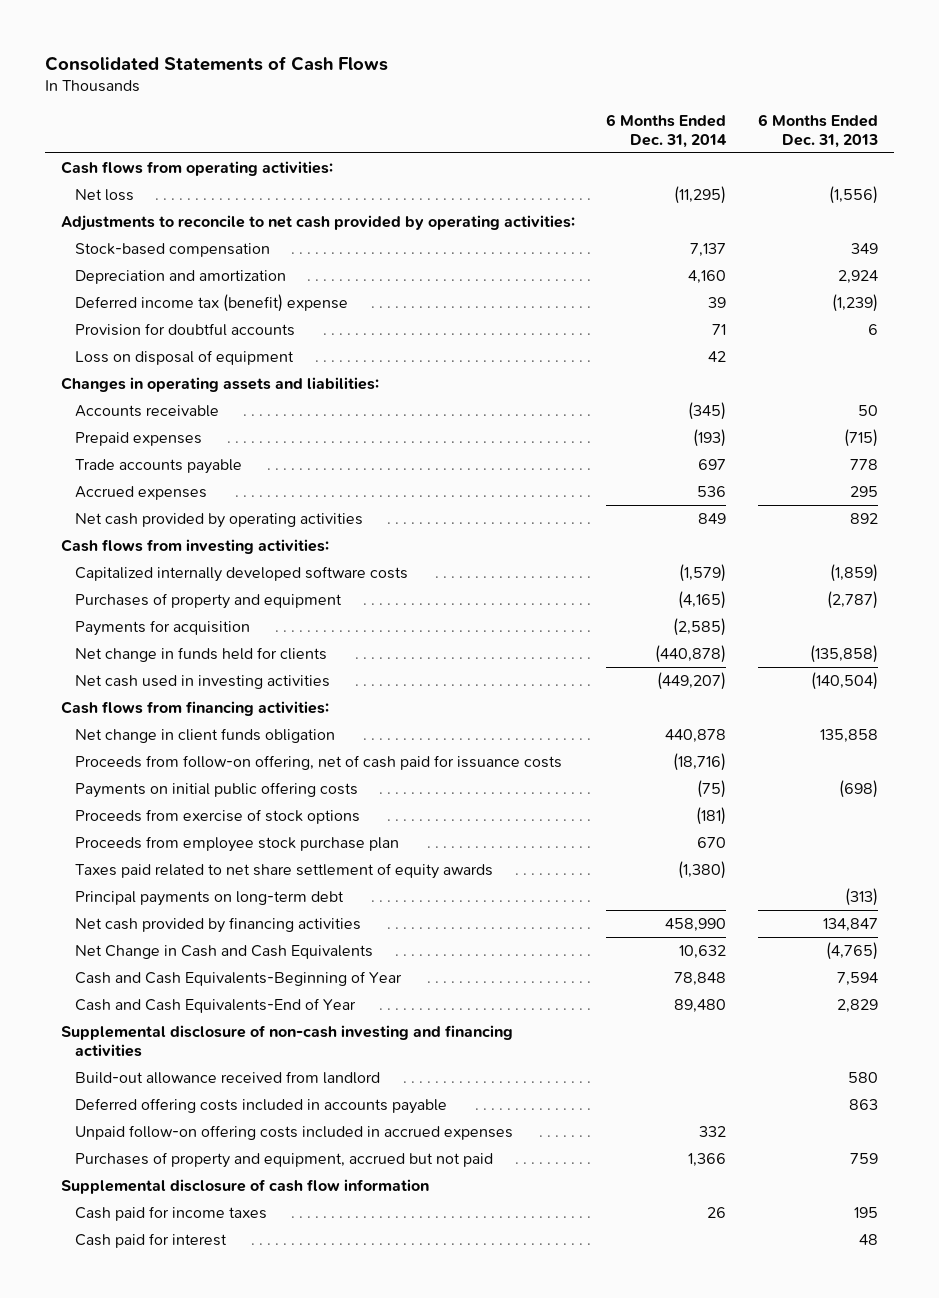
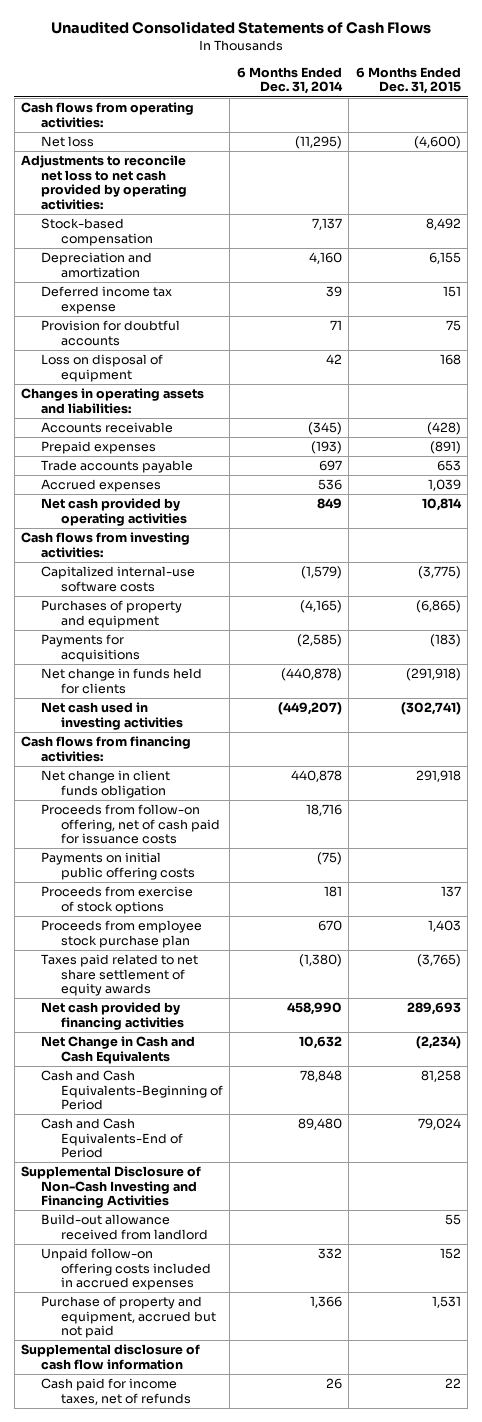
- Consolidated Statements of Cash Flows
+ Unaudited Consolidated Statements of Cash Flows
- | 6 Months Ended Dec. 31, 2014 | 6 Months Ended Dec. 31, 2013
+ | 6 Months Ended Dec. 31, 2014 | 6 Months Ended Dec. 31, 2015
- Adjustments to reconcile to net cash provided by operating activities:
+ Adjustments to reconcile net loss to net cash provided by operating activities:
- Deferred income tax (benefit) expense | 39 | (1,239)
+ Deferred income tax expense | 39 | 151
- Capitalized internally developed software costs | (1,579) | (1,859)
+ Capitalized internal-use software costs | (1,579) | (3,775)
- Payments for acquisition | (2,585) |
+ Payments for acquisitions | (2,585) | (183)
- Proceeds from follow-on offering, net of cash paid for issuance costs | (18,716) |
+ Proceeds from follow-on offering, net of cash paid for issuance costs | 18,716 |
- Proceeds from exercise of stock options | (181) |
+ Proceeds from exercise of stock options | 181 | 137
- Principal payments on long-term debt | | (313)
- Cash and Cash Equivalents-Beginning of Year | 78,848 | 7,594
- Cash and Cash Equivalents-End of Year | 89,480 | 2,829
- Supplemental disclosure of non-cash investing and financing activities
+ Cash and Cash Equivalents-Beginning of Period | 78,848 | 81,258
+ Cash and Cash Equivalents-End of Period | 89,480 | 79,024
+ Supplemental Disclosure of Non-Cash Investing and Financing Activities
- Deferred offering costs included in accounts payable | | 863
- Purchases of property and equipment, accrued but not paid | 1,366 | 759
+ Purchase of property and equipment, accrued but not paid | 1,366 | 1,531
- Cash paid for income taxes | 26 | 195
- Cash paid for interest | | 48
+ Cash paid for income taxes, net of refunds | 26 | 22

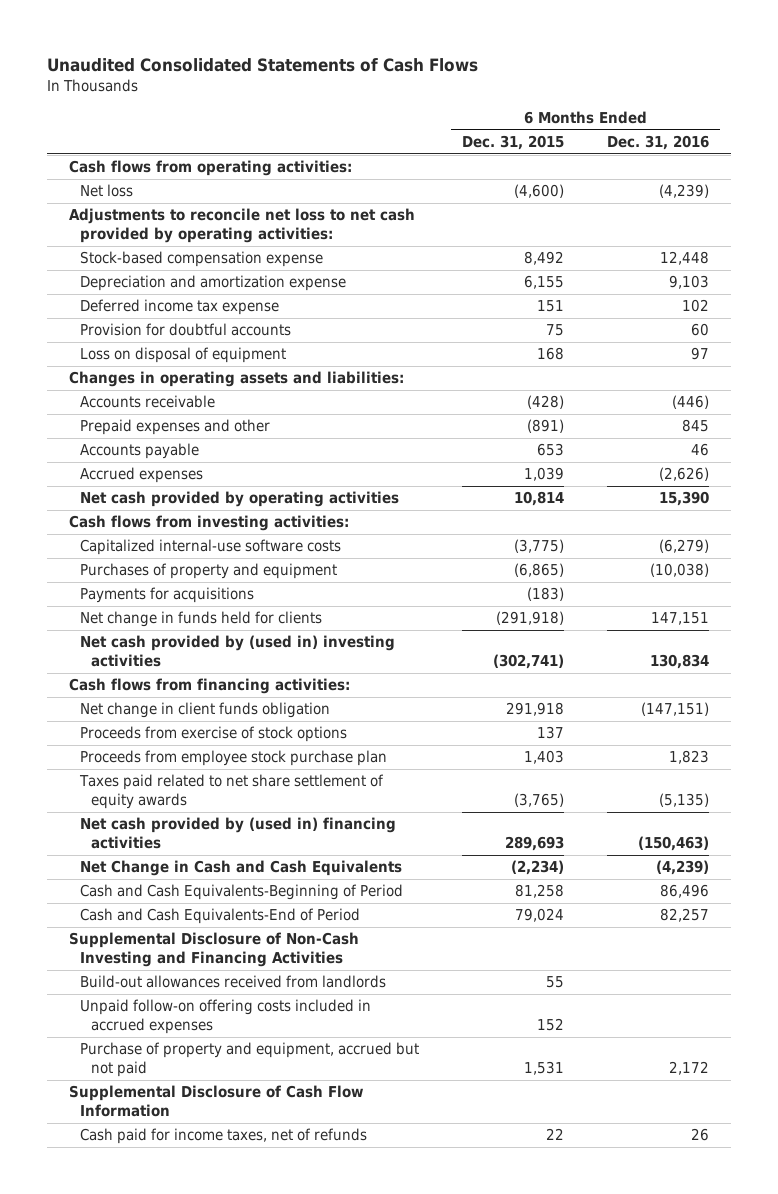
- | 6 Months Ended Dec. 31, 2014 | 6 Months Ended Dec. 31, 2015
+ | 6 Months Ended Dec. 31, 2015 | 6 Months Ended Dec. 31, 2016
- Stock-based compensation | 7,137 | 8,492
- Depreciation and amortization | 4,160 | 6,155
+ Stock-based compensation expense | 8,492 | 12,448
+ Depreciation and amortization expense | 6,155 | 9,103
- Prepaid expenses | (193) | (891)
- Trade accounts payable | 697 | 653
+ Prepaid expenses and other | (891) | 845
+ Accounts payable | 653 | 46
- Net cash used in investing activities | (449,207) | (302,741)
+ Net cash provided by (used in) investing activities | (302,741) | 130,834
- Proceeds from follow-on offering, net of cash paid for issuance costs | 18,716 |
- Payments on initial public offering costs | (75) |
- Net cash provided by financing activities | 458,990 | 289,693
+ Net cash provided by (used in) financing activities | 289,693 | (150,463)
- Build-out allowance received from landlord | | 55
+ Build-out allowances received from landlords | 55 |
- Supplemental disclosure of cash flow information
+ Supplemental Disclosure of Cash Flow Information

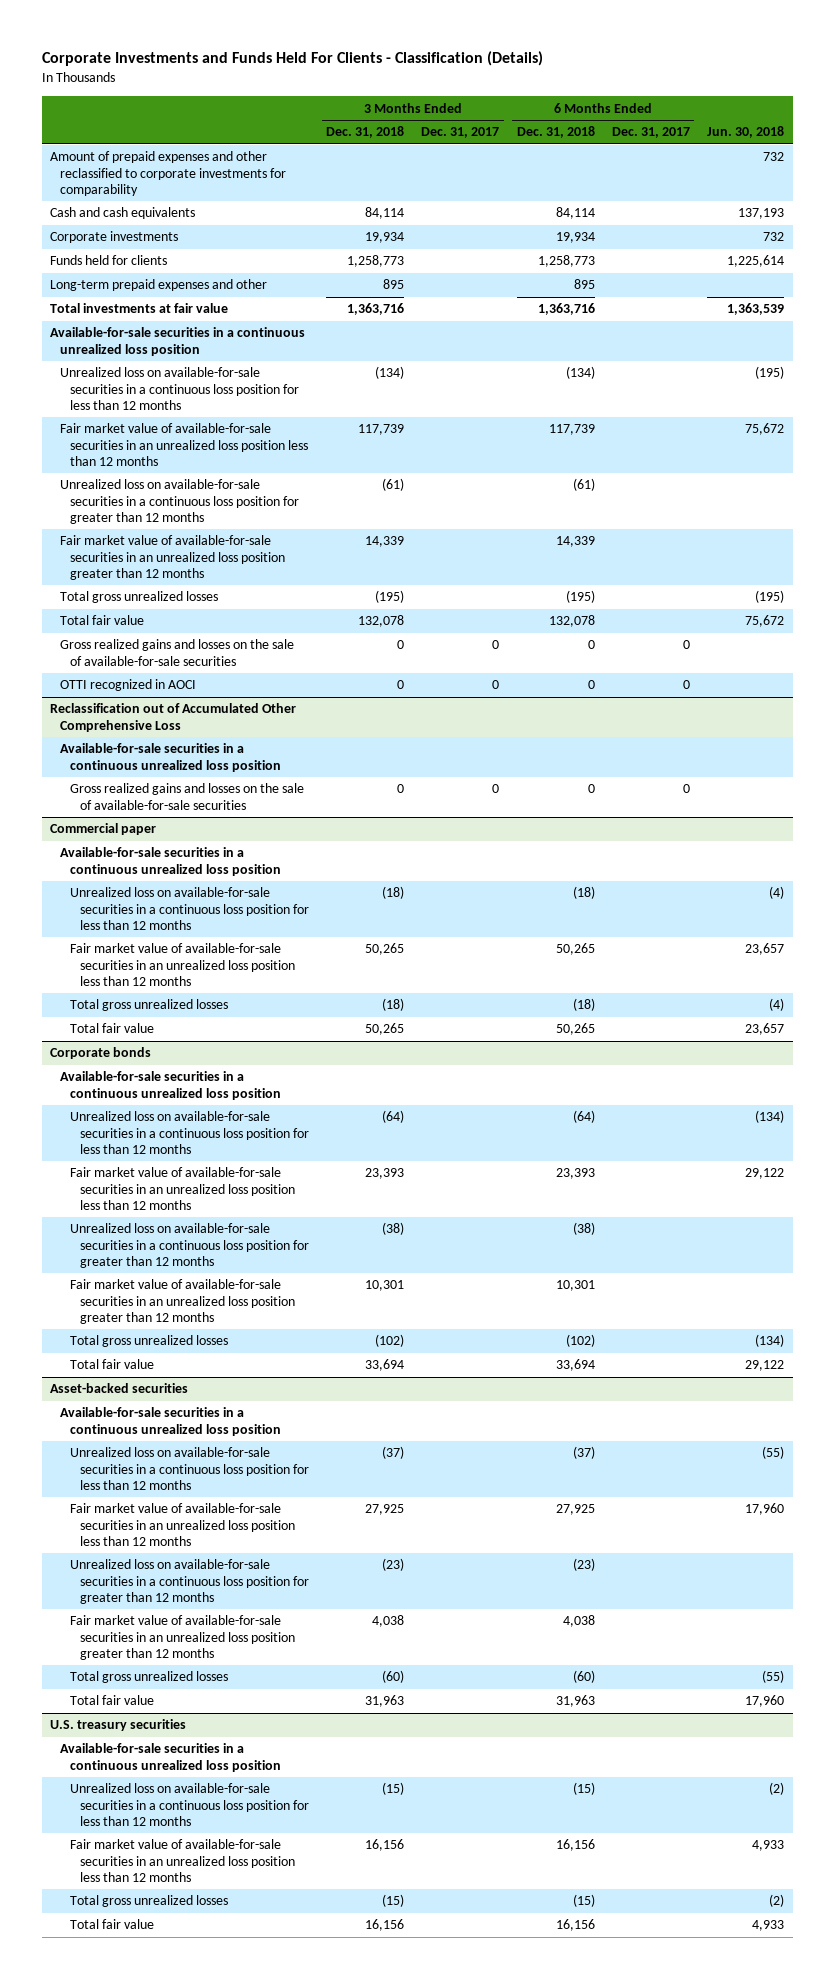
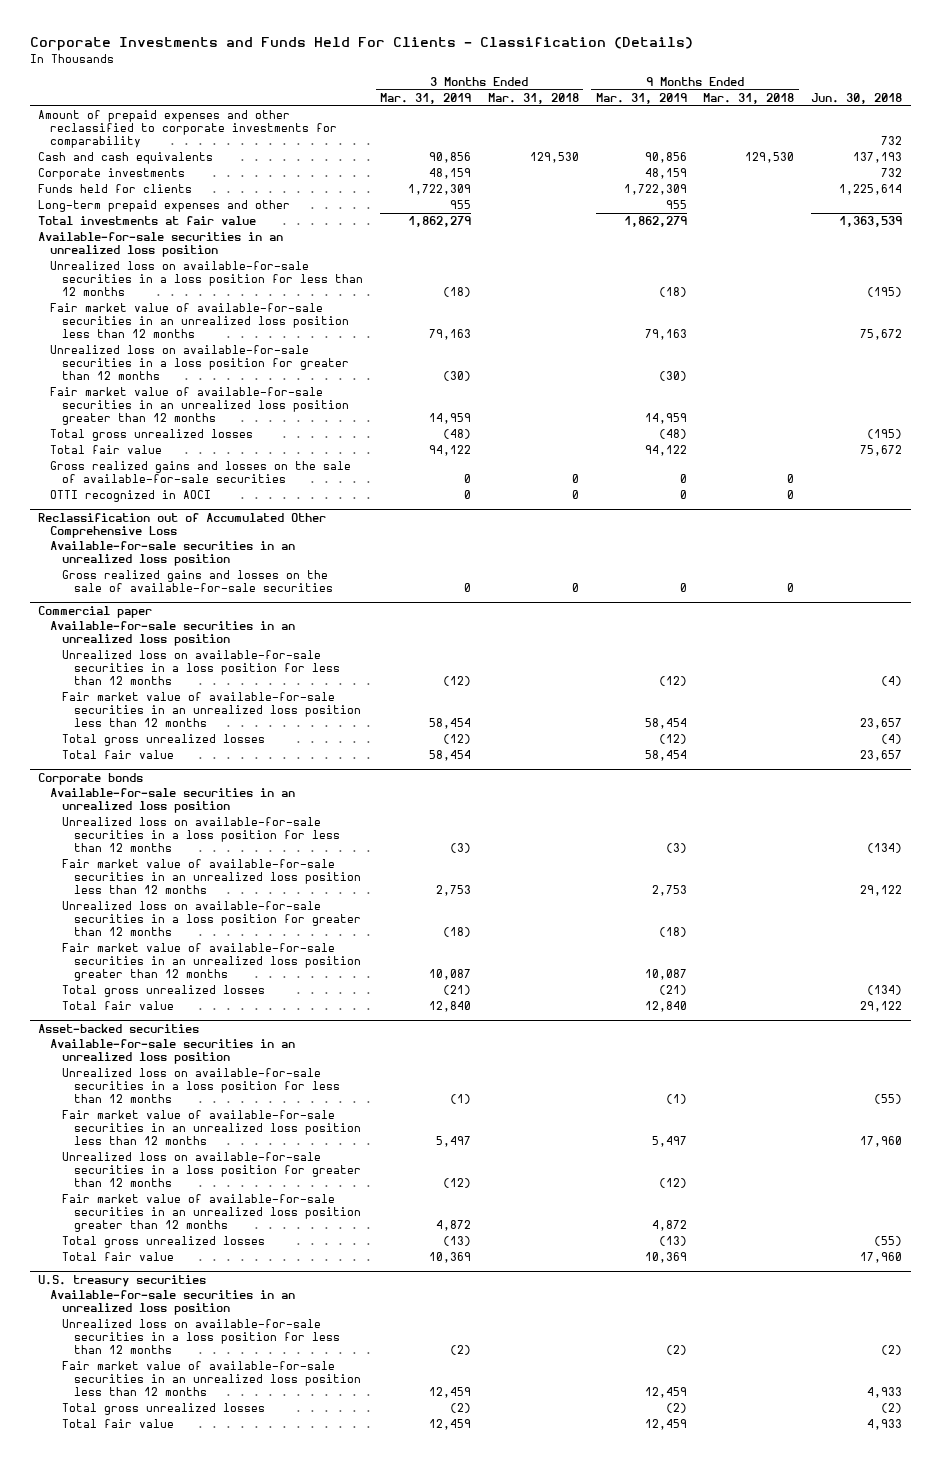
- | 3 Months Ended Dec. 31, 2018 | 3 Months Ended Dec. 31, 2017 | 6 Months Ended Dec. 31, 2018 | 6 Months Ended Dec. 31, 2017 | Jun. 30, 2018
+ | 3 Months Ended Mar. 31, 2019 | 3 Months Ended Mar. 31, 2018 | 9 Months Ended Mar. 31, 2019 | 9 Months Ended Mar. 31, 2018 | Jun. 30, 2018
- Available-for-sale securities in a continuous unrealized loss position
- Unrealized loss on available-for-sale securities in a continuous loss position for less than 12 months | (134) | | (134) | | (195)
+ Available-for-sale securities in an unrealized loss position
+ Unrealized loss on available-for-sale securities in a loss position for less than 12 months | (18) | | (18) | | (195)
- Unrealized loss on available-for-sale securities in a continuous loss position for greater than 12 months | (61) | | (61) | |
+ Unrealized loss on available-for-sale securities in a loss position for greater than 12 months | (30) | | (30) | |
@ Reclassification out of Accumulated Other Comprehensive Loss
- Available-for-sale securities in a continuous unrealized loss position
+ Available-for-sale securities in an unrealized loss position
@ Commercial paper
- Available-for-sale securities in a continuous unrealized loss position
- Unrealized loss on available-for-sale securities in a continuous loss position for less than 12 months | (18) | | (18) | | (4)
+ Available-for-sale securities in an unrealized loss position
+ Unrealized loss on available-for-sale securities in a loss position for less than 12 months | (12) | | (12) | | (4)
@ Corporate bonds
- Available-for-sale securities in a continuous unrealized loss position
- Unrealized loss on available-for-sale securities in a continuous loss position for less than 12 months | (64) | | (64) | | (134)
+ Available-for-sale securities in an unrealized loss position
+ Unrealized loss on available-for-sale securities in a loss position for less than 12 months | (3) | | (3) | | (134)
- Unrealized loss on available-for-sale securities in a continuous loss position for greater than 12 months | (38) | | (38) | |
+ Unrealized loss on available-for-sale securities in a loss position for greater than 12 months | (18) | | (18) | |
@ Asset-backed securities
- Available-for-sale securities in a continuous unrealized loss position
- Unrealized loss on available-for-sale securities in a continuous loss position for less than 12 months | (37) | | (37) | | (55)
+ Available-for-sale securities in an unrealized loss position
+ Unrealized loss on available-for-sale securities in a loss position for less than 12 months | (1) | | (1) | | (55)
- Unrealized loss on available-for-sale securities in a continuous loss position for greater than 12 months | (23) | | (23) | |
+ Unrealized loss on available-for-sale securities in a loss position for greater than 12 months | (12) | | (12) | |
@ U.S. treasury securities
- Available-for-sale securities in a continuous unrealized loss position
- Unrealized loss on available-for-sale securities in a continuous loss position for less than 12 months | (15) | | (15) | | (2)
+ Available-for-sale securities in an unrealized loss position
+ Unrealized loss on available-for-sale securities in a loss position for less than 12 months | (2) | | (2) | | (2)

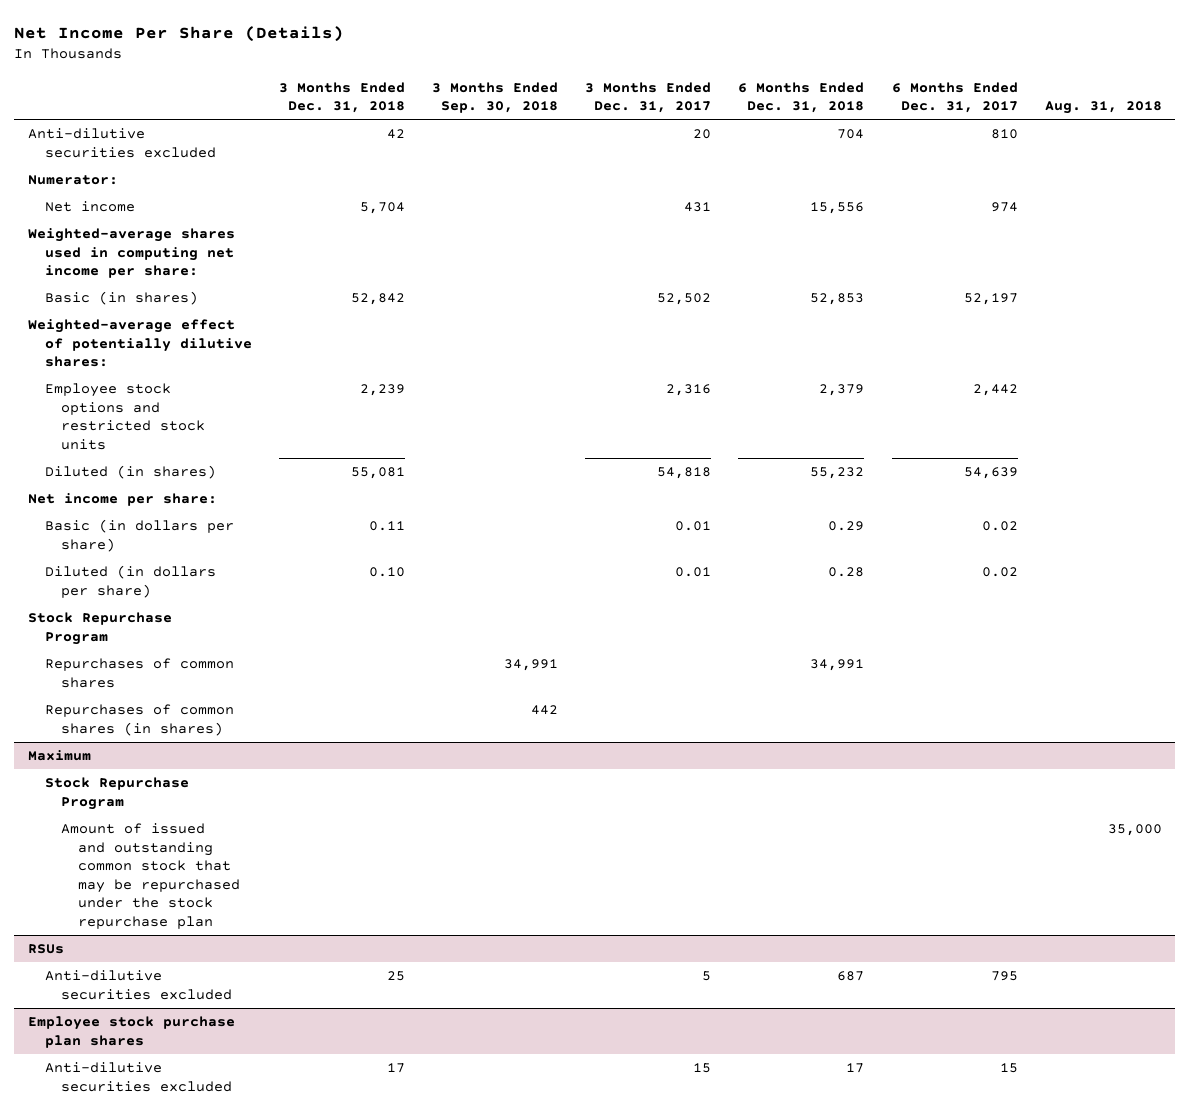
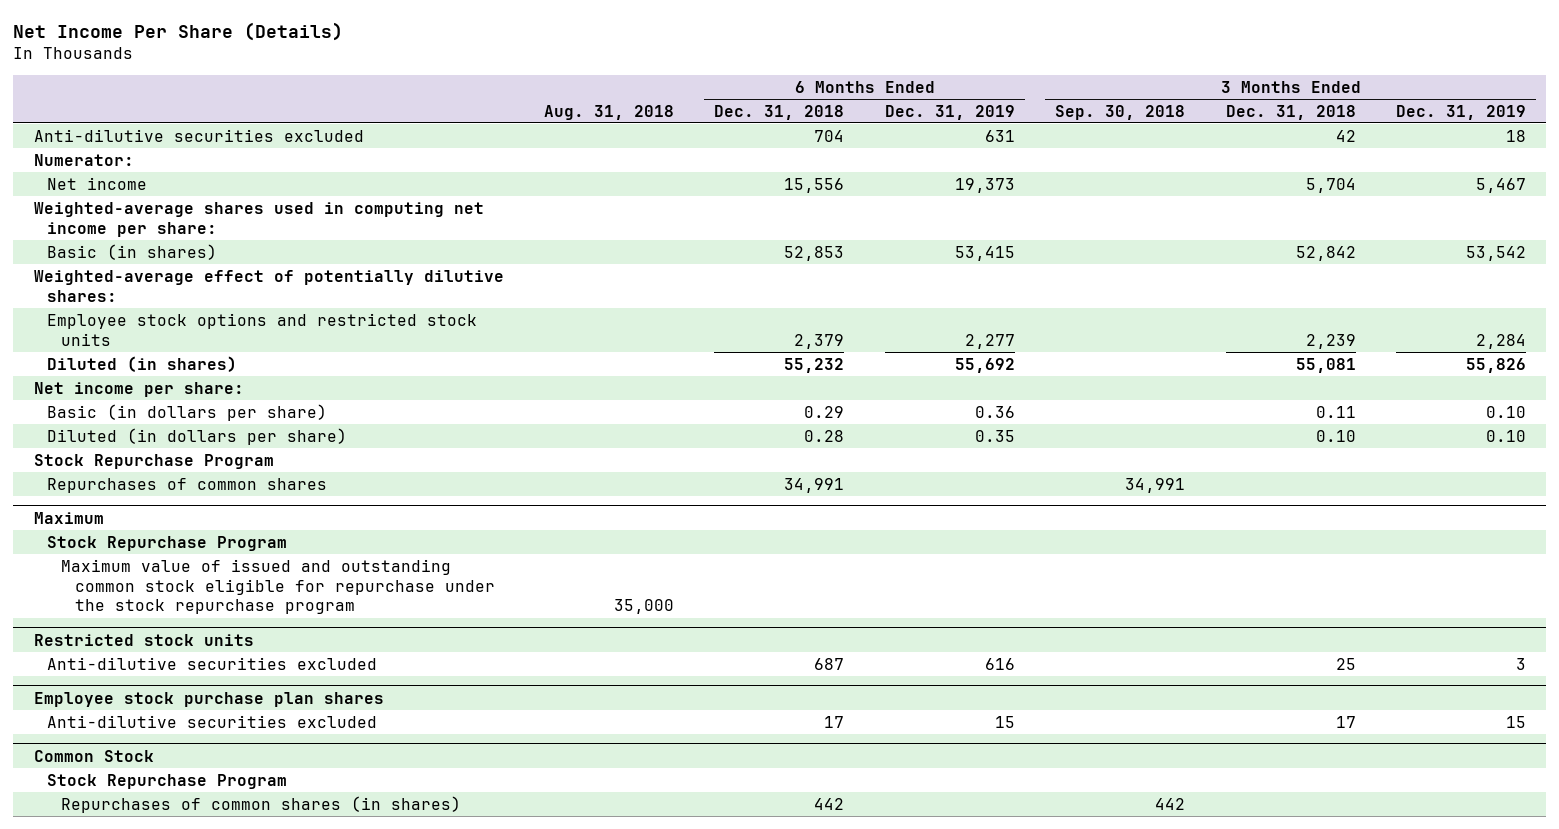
- | 3 Months Ended Dec. 31, 2018 | 3 Months Ended Sep. 30, 2018 | 3 Months Ended Dec. 31, 2017 | 6 Months Ended Dec. 31, 2018 | 6 Months Ended Dec. 31, 2017 | Aug. 31, 2018
+ | Aug. 31, 2018 | 6 Months Ended Dec. 31, 2018 | 6 Months Ended Dec. 31, 2019 | 3 Months Ended Sep. 30, 2018 | 3 Months Ended Dec. 31, 2018 | 3 Months Ended Dec. 31, 2019
- Repurchases of common shares (in shares) | | 442 | | | |
@ Maximum
- Amount of issued and outstanding common stock that may be repurchased under the stock repurchase plan | | | | | | 35,000
- RSUs
@ Maximum
+ Maximum value of issued and outstanding common stock eligible for repurchase under the stock repurchase program | 35,000 | | | | |
+ Restricted stock units
+ Common Stock
+ Stock Repurchase Program
+ Repurchases of common shares (in shares) | | 442 | | 442 | |

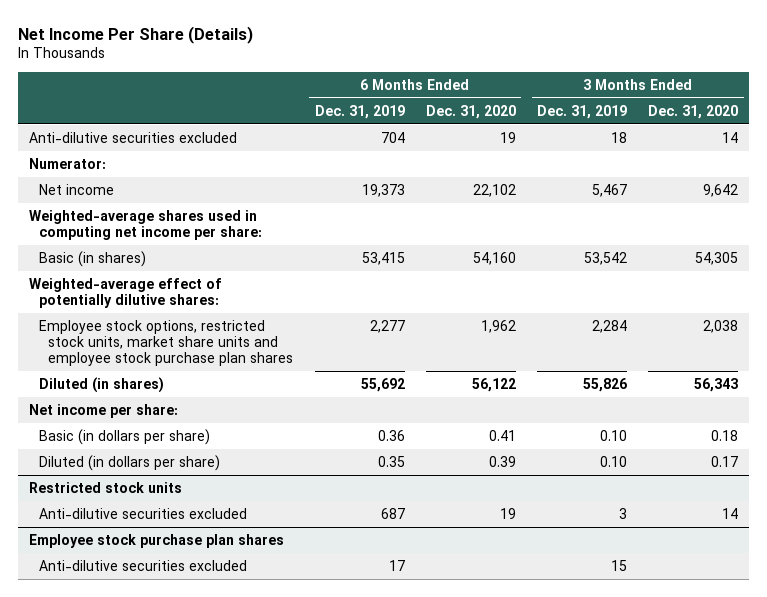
- | Aug. 31, 2018 | 6 Months Ended Dec. 31, 2018 | 6 Months Ended Dec. 31, 2019 | 3 Months Ended Sep. 30, 2018 | 3 Months Ended Dec. 31, 2018 | 3 Months Ended Dec. 31, 2019
+ | 6 Months Ended Dec. 31, 2019 | 6 Months Ended Dec. 31, 2020 | 3 Months Ended Dec. 31, 2019 | 3 Months Ended Dec. 31, 2020
- Anti-dilutive securities excluded | | 704 | 631 | | 42 | 18
+ Anti-dilutive securities excluded | 704 | 19 | 18 | 14
- Employee stock options and restricted stock units | | 2,379 | 2,277 | | 2,239 | 2,284
+ Employee stock options, restricted stock units, market share units and employee stock purchase plan shares | 2,277 | 1,962 | 2,284 | 2,038
- Stock Repurchase Program
- Repurchases of common shares | | 34,991 | | 34,991 | |
- Maximum
- Stock Repurchase Program
- Maximum value of issued and outstanding common stock eligible for repurchase under the stock repurchase program | 35,000 | | | | |
@ Restricted stock units
- Anti-dilutive securities excluded | | 687 | 616 | | 25 | 3
+ Anti-dilutive securities excluded | 687 | 19 | 3 | 14
@ Employee stock purchase plan shares
- Anti-dilutive securities excluded | | 17 | 15 | | 17 | 15
- Common Stock
- Stock Repurchase Program
- Repurchases of common shares (in shares) | | 442 | | 442 | |
@ Employee stock purchase plan shares
+ Anti-dilutive securities excluded | 17 | | 15 |

